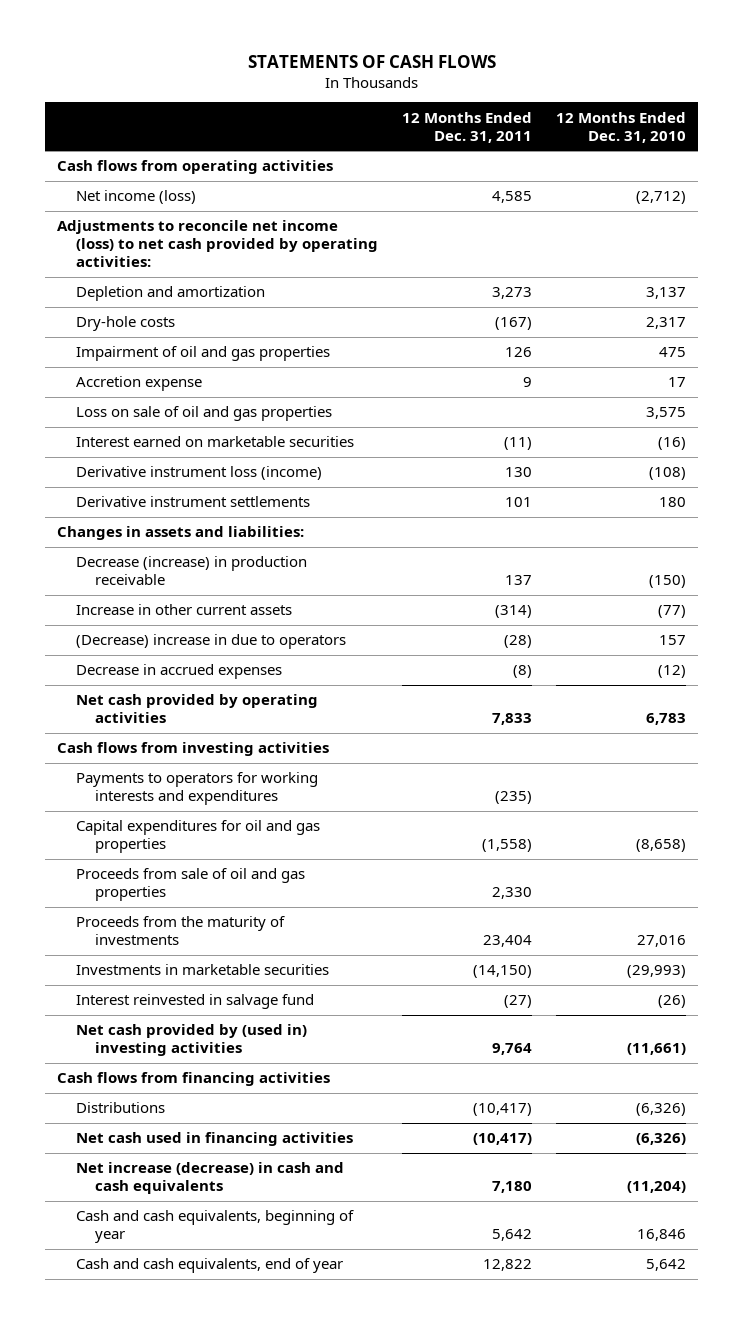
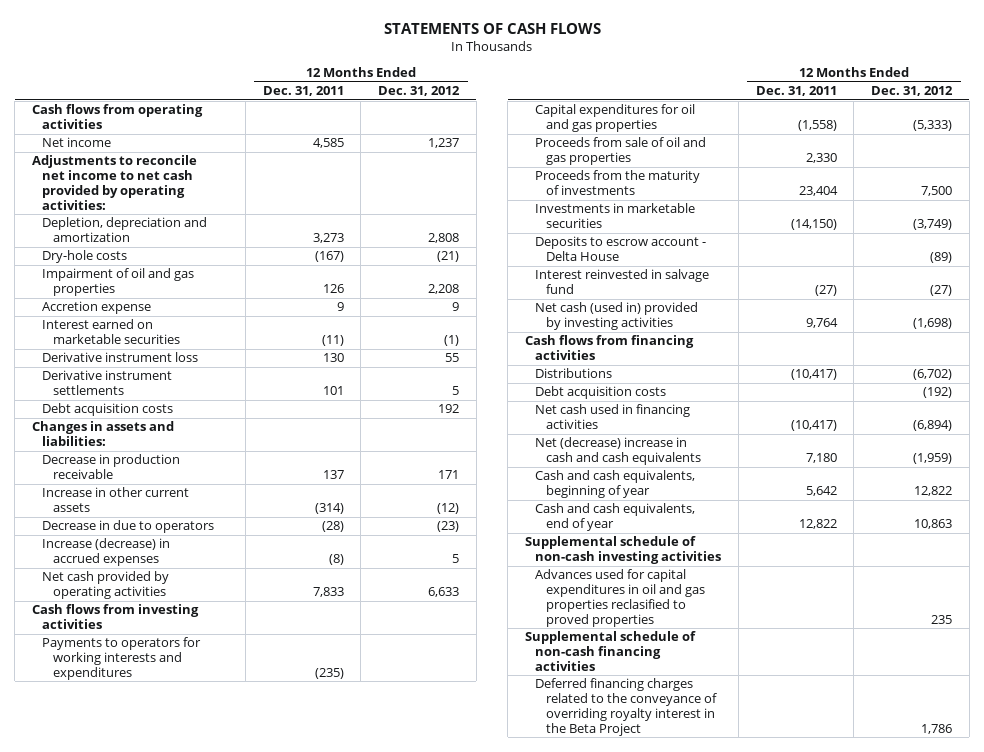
- | 12 Months Ended Dec. 31, 2011 | 12 Months Ended Dec. 31, 2010
+ | 12 Months Ended Dec. 31, 2011 | 12 Months Ended Dec. 31, 2012
- Net income (loss) | 4,585 | (2,712)
- Adjustments to reconcile net income (loss) to net cash provided by operating activities:
- Depletion and amortization | 3,273 | 3,137
+ Net income | 4,585 | 1,237
+ Adjustments to reconcile net income to net cash provided by operating activities:
+ Depletion, depreciation and amortization | 3,273 | 2,808
- Loss on sale of oil and gas properties | | 3,575
- Derivative instrument loss (income) | 130 | (108)
+ Derivative instrument loss | 130 | 55
+ Debt acquisition costs | | 192
- Decrease (increase) in production receivable | 137 | (150)
+ Decrease in production receivable | 137 | 171
- (Decrease) increase in due to operators | (28) | 157
- Decrease in accrued expenses | (8) | (12)
+ Decrease in due to operators | (28) | (23)
+ Increase (decrease) in accrued expenses | (8) | 5
+ Deposits to escrow account - Delta House | | (89)
- Net cash provided by (used in) investing activities | 9,764 | (11,661)
+ Net cash (used in) provided by investing activities | 9,764 | (1,698)
+ Debt acquisition costs | | (192)
- Net increase (decrease) in cash and cash equivalents | 7,180 | (11,204)
+ Net (decrease) increase in cash and cash equivalents | 7,180 | (1,959)
+ Supplemental schedule of non-cash investing activities
+ Advances used for capital expenditures in oil and gas properties reclasified to proved properties | | 235
+ Supplemental schedule of non-cash financing activities
+ Deferred financing charges related to the conveyance of overriding royalty interest in the Beta Project | | 1,786

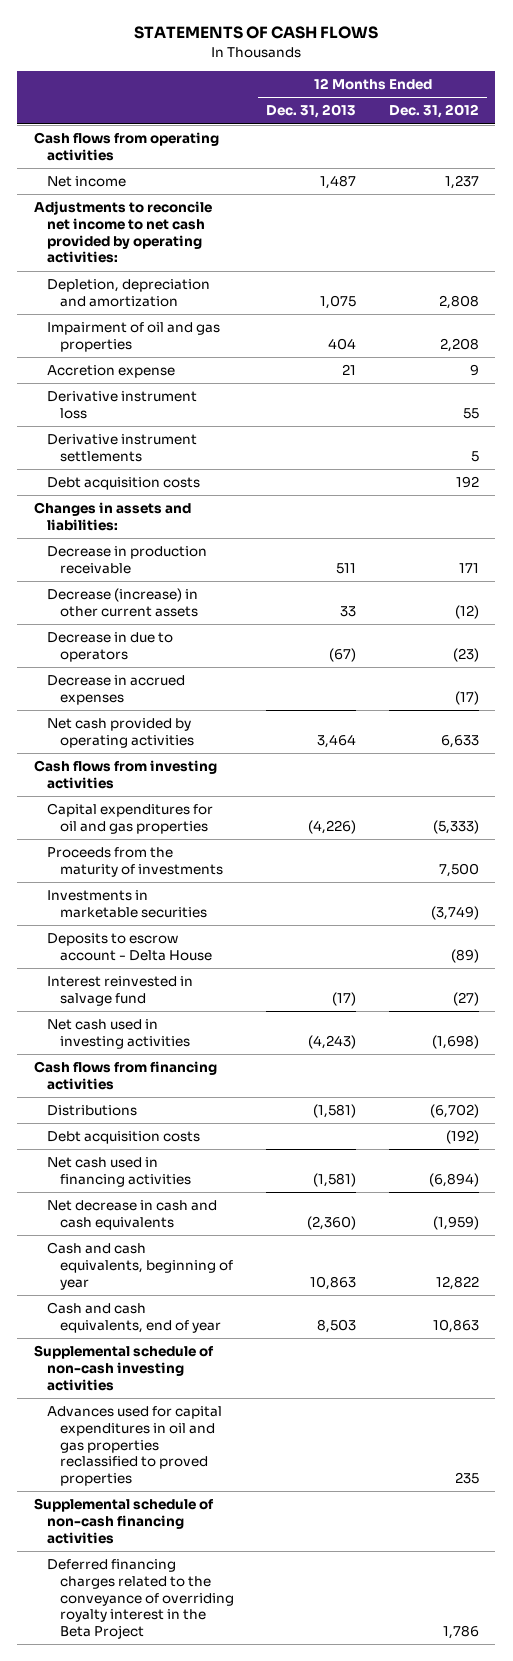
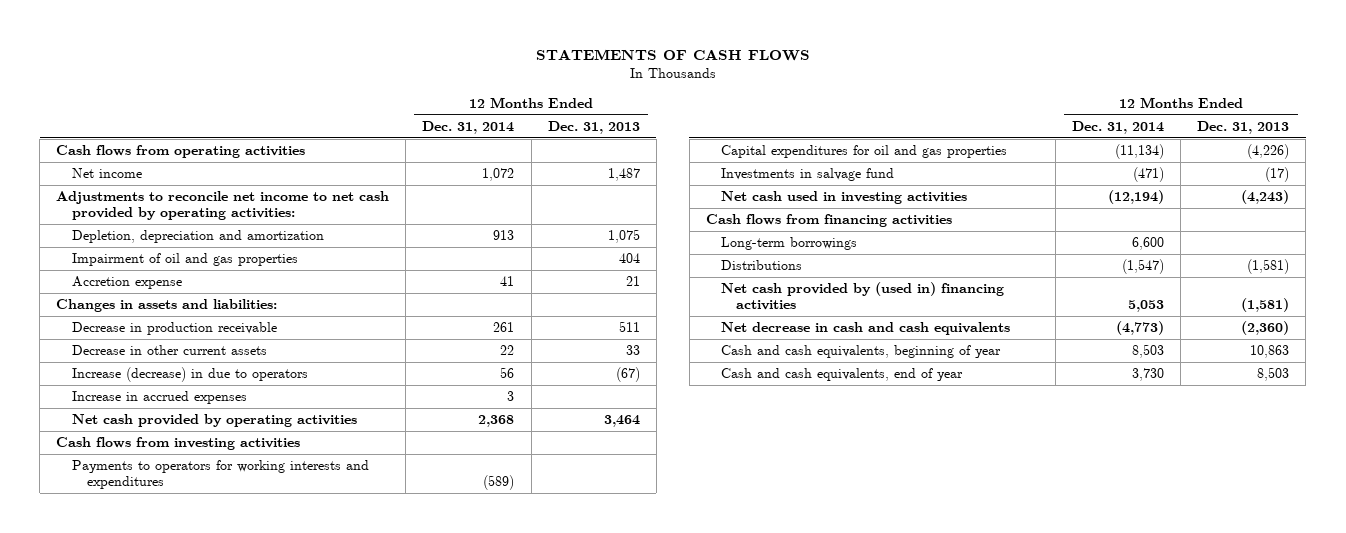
- | 12 Months Ended Dec. 31, 2013 | 12 Months Ended Dec. 31, 2012
+ | 12 Months Ended Dec. 31, 2014 | 12 Months Ended Dec. 31, 2013
- Derivative instrument loss | | 55
- Derivative instrument settlements | | 5
- Debt acquisition costs | | 192
- Decrease (increase) in other current assets | 33 | (12)
- Decrease in due to operators | (67) | (23)
- Decrease in accrued expenses | | (17)
+ Decrease in other current assets | 22 | 33
+ Increase (decrease) in due to operators | 56 | (67)
+ Increase in accrued expenses | 3 |
+ Payments to operators for working interests and expenditures | (589) |
- Proceeds from the maturity of investments | | 7,500
- Investments in marketable securities | | (3,749)
- Deposits to escrow account - Delta House | | (89)
- Interest reinvested in salvage fund | (17) | (27)
+ Investments in salvage fund | (471) | (17)
+ Long-term borrowings | 6,600 |
- Debt acquisition costs | | (192)
- Net cash used in financing activities | (1,581) | (6,894)
+ Net cash provided by (used in) financing activities | 5,053 | (1,581)
- Supplemental schedule of non-cash investing activities
- Advances used for capital expenditures in oil and gas properties reclassified to proved properties | | 235
- Supplemental schedule of non-cash financing activities
- Deferred financing charges related to the conveyance of overriding royalty interest in the Beta Project | | 1,786

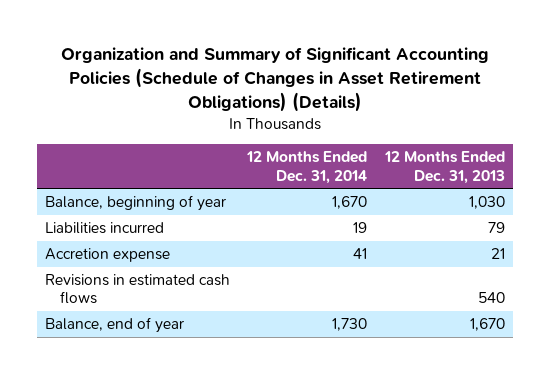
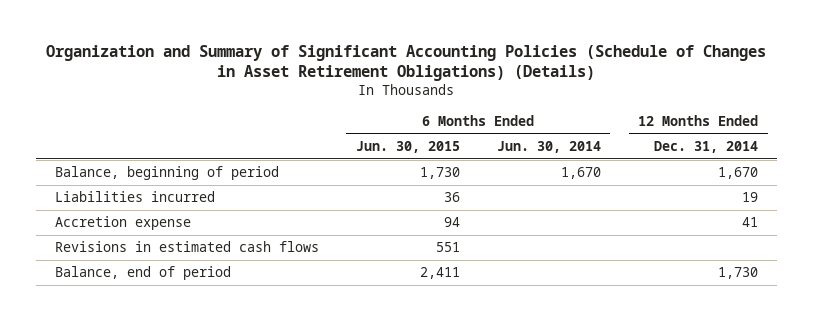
- | 12 Months Ended Dec. 31, 2014 | 12 Months Ended Dec. 31, 2013
+ | 6 Months Ended Jun. 30, 2015 | 6 Months Ended Jun. 30, 2014 | 12 Months Ended Dec. 31, 2014
- Balance, beginning of year | 1,670 | 1,030
+ Balance, beginning of period | 1,730 | 1,670 | 1,670
- Balance, end of year | 1,730 | 1,670
+ Balance, end of period | 2,411 | | 1,730

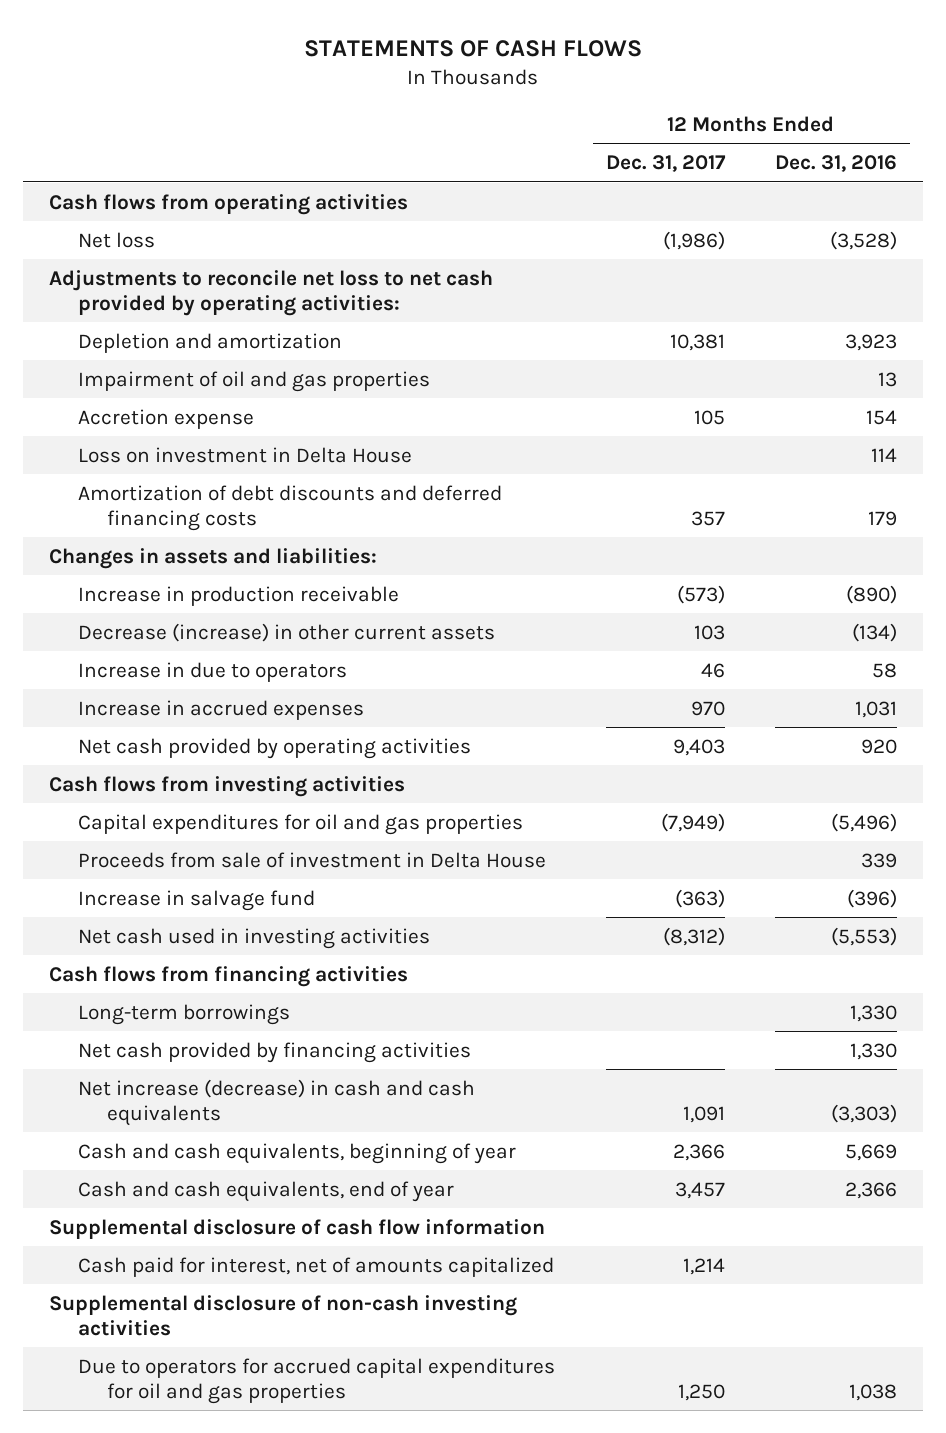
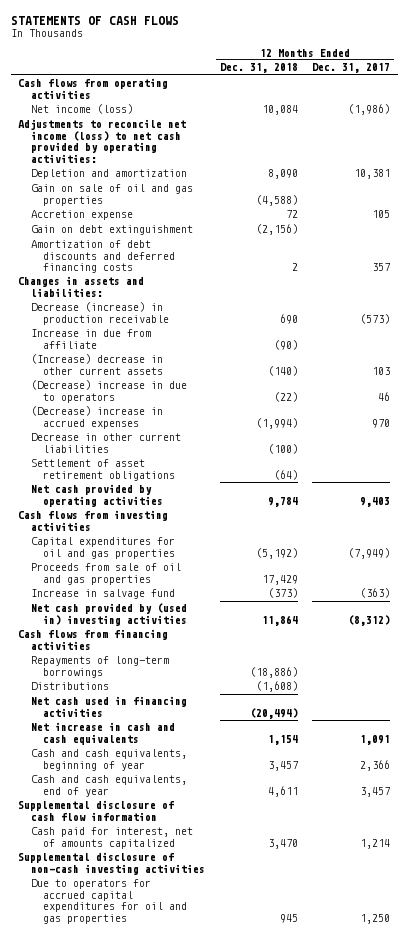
- | 12 Months Ended Dec. 31, 2017 | 12 Months Ended Dec. 31, 2016
+ | 12 Months Ended Dec. 31, 2018 | 12 Months Ended Dec. 31, 2017
- Net loss | (1,986) | (3,528)
- Adjustments to reconcile net loss to net cash provided by operating activities:
+ Net income (loss) | 10,084 | (1,986)
+ Adjustments to reconcile net income (loss) to net cash provided by operating activities:
- Impairment of oil and gas properties | | 13
+ Gain on sale of oil and gas properties | (4,588) |
- Loss on investment in Delta House | | 114
+ Gain on debt extinguishment | (2,156) |
- Increase in production receivable | (573) | (890)
- Decrease (increase) in other current assets | 103 | (134)
- Increase in due to operators | 46 | 58
- Increase in accrued expenses | 970 | 1,031
+ Decrease (increase) in production receivable | 690 | (573)
+ Increase in due from affiliate | (90) |
+ (Increase) decrease in other current assets | (140) | 103
+ (Decrease) increase in due to operators | (22) | 46
+ (Decrease) increase in accrued expenses | (1,994) | 970
+ Decrease in other current liabilities | (100) |
+ Settlement of asset retirement obligations | (64) |
- Proceeds from sale of investment in Delta House | | 339
+ Proceeds from sale of oil and gas properties | 17,429 |
- Net cash used in investing activities | (8,312) | (5,553)
+ Net cash provided by (used in) investing activities | 11,864 | (8,312)
- Long-term borrowings | | 1,330
- Net cash provided by financing activities | | 1,330
- Net increase (decrease) in cash and cash equivalents | 1,091 | (3,303)
+ Repayments of long-term borrowings | (18,886) |
+ Distributions | (1,608) |
+ Net cash used in financing activities | (20,494) |
+ Net increase in cash and cash equivalents | 1,154 | 1,091

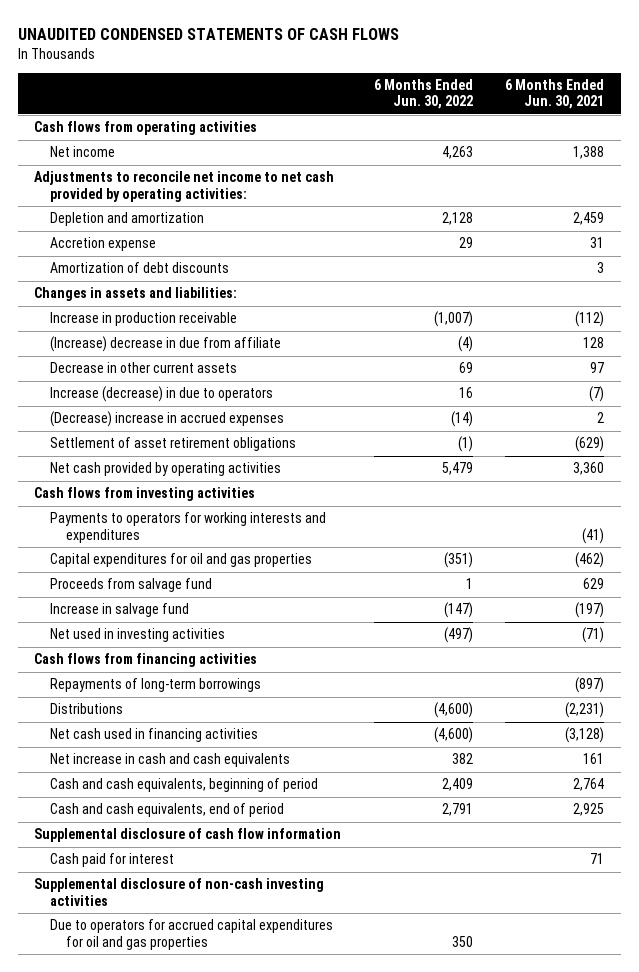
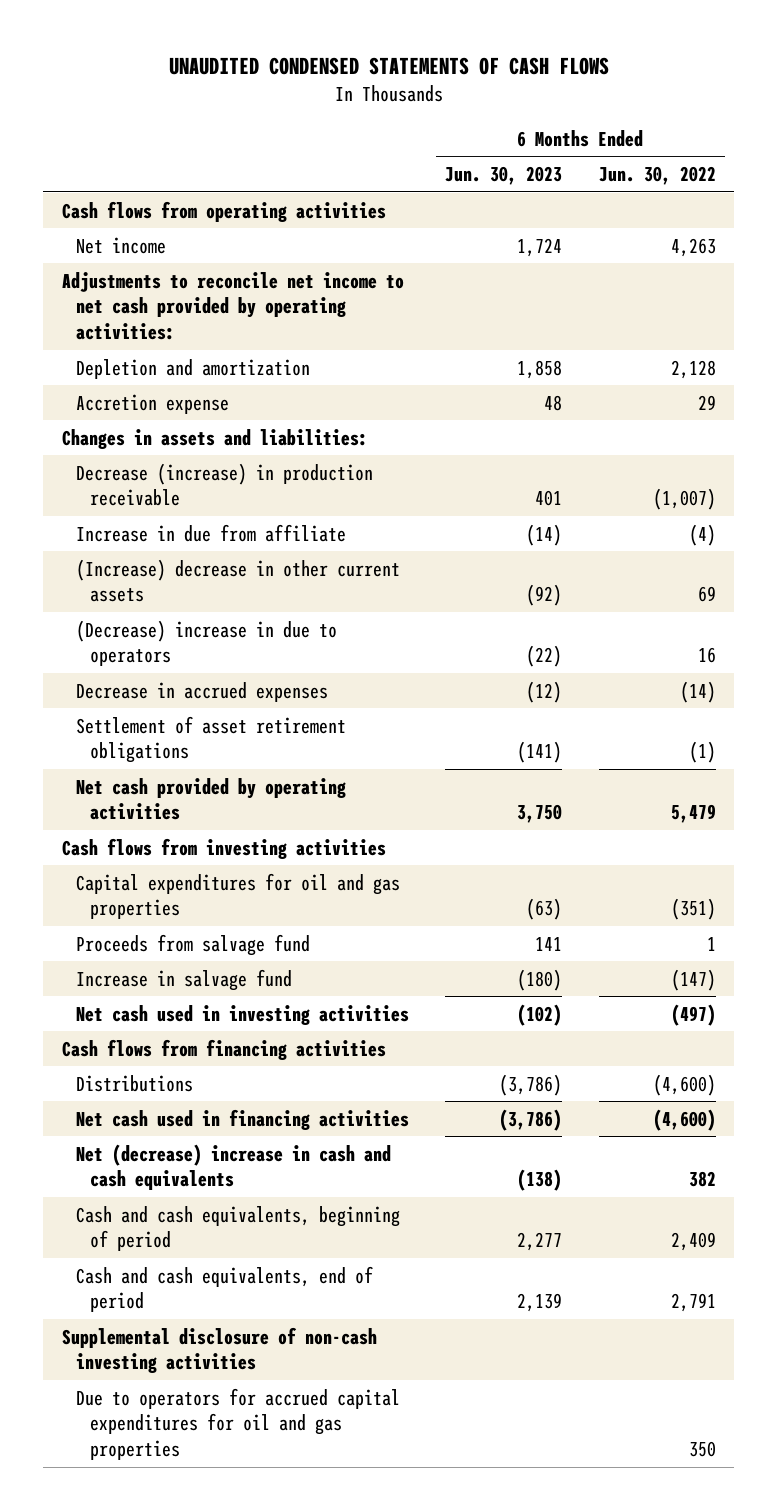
- | 6 Months Ended Jun. 30, 2022 | 6 Months Ended Jun. 30, 2021
+ | 6 Months Ended Jun. 30, 2023 | 6 Months Ended Jun. 30, 2022
- Amortization of debt discounts | | 3
- Increase in production receivable | (1,007) | (112)
- (Increase) decrease in due from affiliate | (4) | 128
- Decrease in other current assets | 69 | 97
- Increase (decrease) in due to operators | 16 | (7)
- (Decrease) increase in accrued expenses | (14) | 2
+ Decrease (increase) in production receivable | 401 | (1,007)
+ Increase in due from affiliate | (14) | (4)
+ (Increase) decrease in other current assets | (92) | 69
+ (Decrease) increase in due to operators | (22) | 16
+ Decrease in accrued expenses | (12) | (14)
- Payments to operators for working interests and expenditures | | (41)
- Net used in investing activities | (497) | (71)
+ Net cash used in investing activities | (102) | (497)
- Repayments of long-term borrowings | | (897)
- Net increase in cash and cash equivalents | 382 | 161
+ Net (decrease) increase in cash and cash equivalents | (138) | 382
- Supplemental disclosure of cash flow information
- Cash paid for interest | | 71

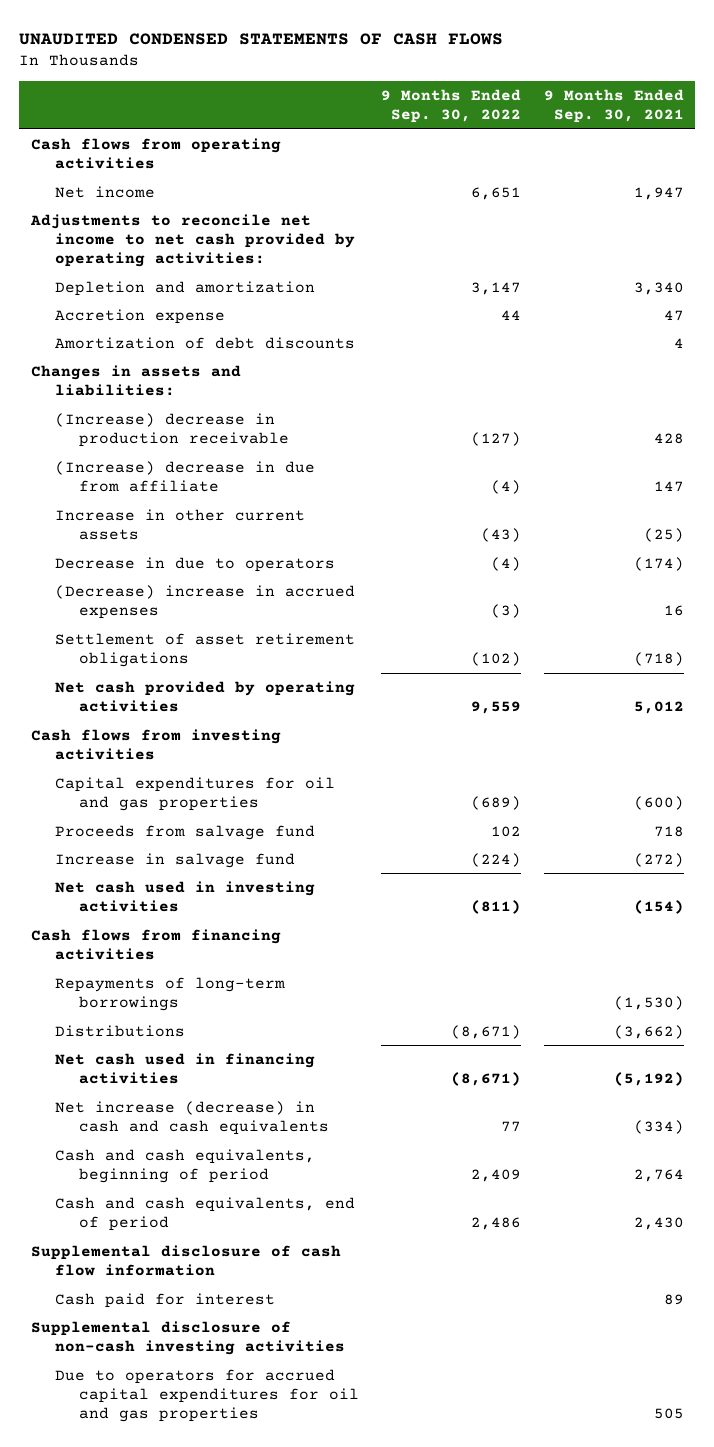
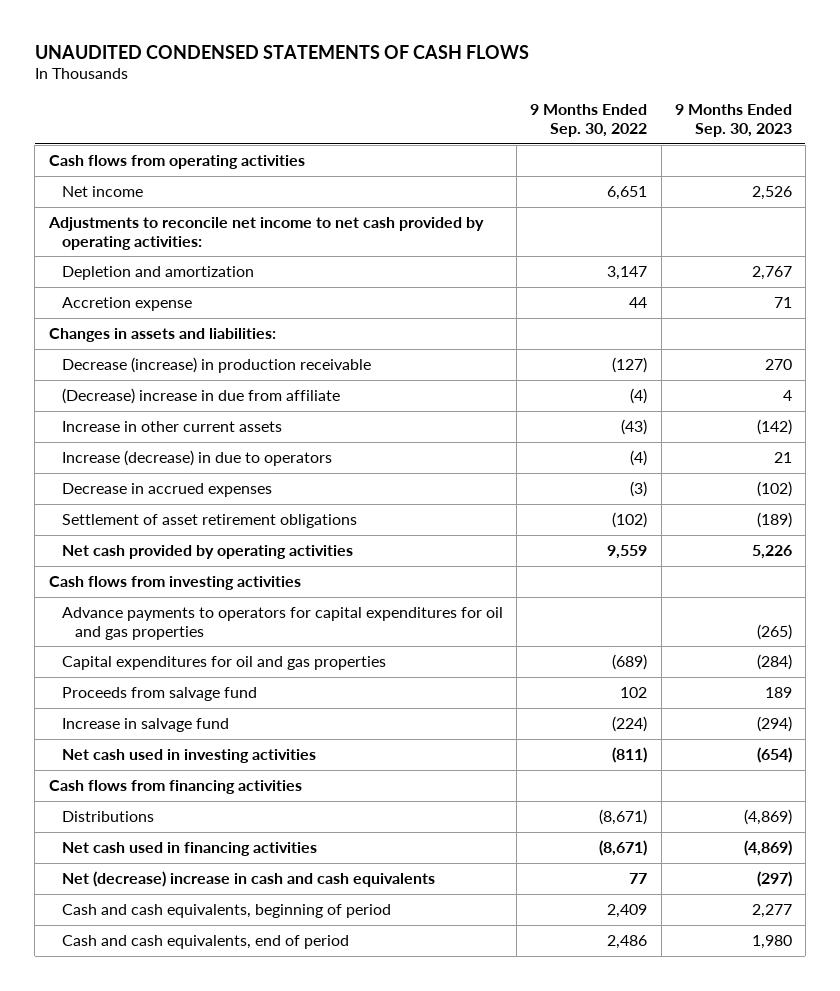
- | 9 Months Ended Sep. 30, 2022 | 9 Months Ended Sep. 30, 2021
+ | 9 Months Ended Sep. 30, 2022 | 9 Months Ended Sep. 30, 2023
- Amortization of debt discounts | | 4
- (Increase) decrease in production receivable | (127) | 428
- (Increase) decrease in due from affiliate | (4) | 147
+ Decrease (increase) in production receivable | (127) | 270
+ (Decrease) increase in due from affiliate | (4) | 4
- Decrease in due to operators | (4) | (174)
- (Decrease) increase in accrued expenses | (3) | 16
+ Increase (decrease) in due to operators | (4) | 21
+ Decrease in accrued expenses | (3) | (102)
+ Advance payments to operators for capital expenditures for oil and gas properties | | (265)
- Repayments of long-term borrowings | | (1,530)
- Net increase (decrease) in cash and cash equivalents | 77 | (334)
+ Net (decrease) increase in cash and cash equivalents | 77 | (297)
- Supplemental disclosure of cash flow information
- Cash paid for interest | | 89
- Supplemental disclosure of non-cash investing activities
- Due to operators for accrued capital expenditures for oil and gas properties | | 505

